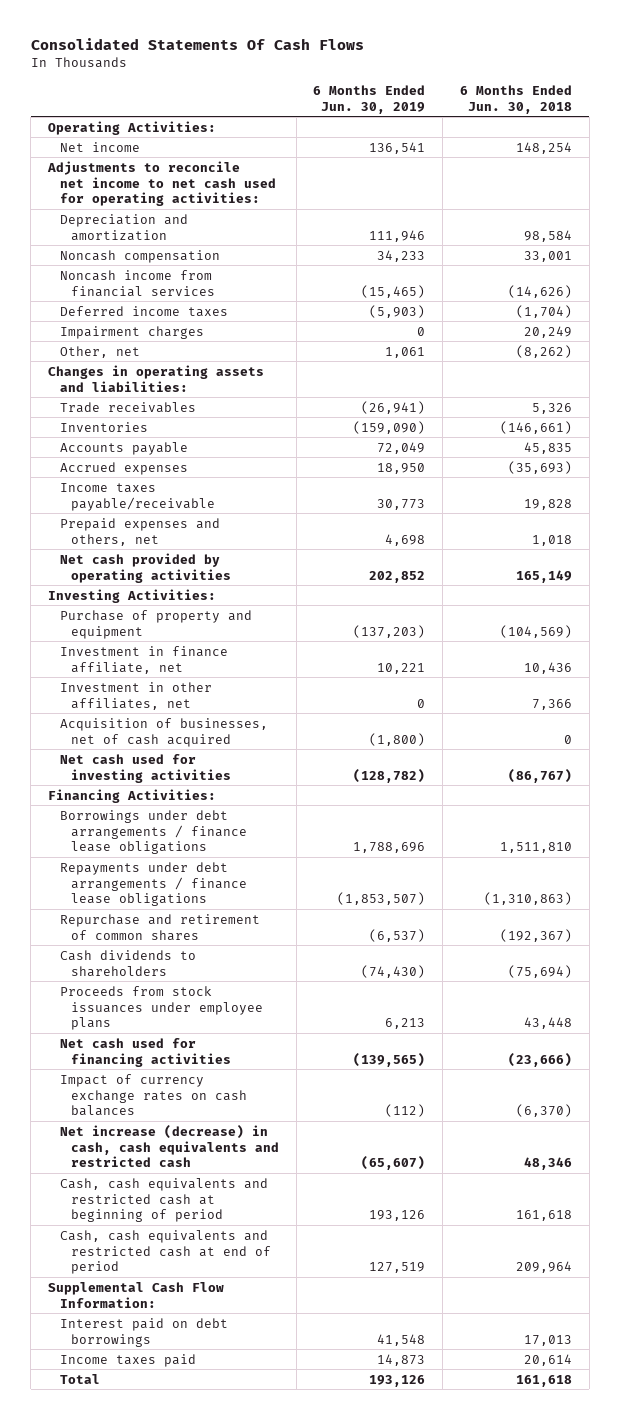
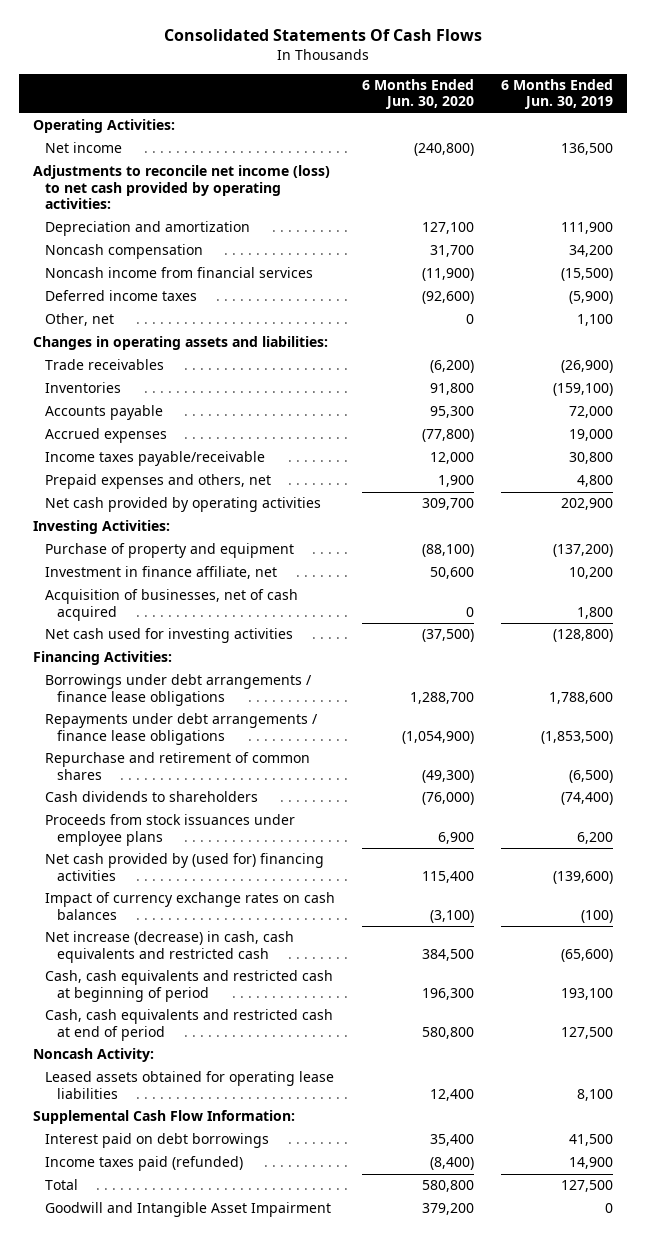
- | 6 Months Ended Jun. 30, 2019 | 6 Months Ended Jun. 30, 2018
+ | 6 Months Ended Jun. 30, 2020 | 6 Months Ended Jun. 30, 2019
- Net income | 136,541 | 148,254
- Adjustments to reconcile net income to net cash used for operating activities:
- Depreciation and amortization | 111,946 | 98,584
- Noncash compensation | 34,233 | 33,001
- Noncash income from financial services | (15,465) | (14,626)
- Deferred income taxes | (5,903) | (1,704)
- Impairment charges | 0 | 20,249
- Other, net | 1,061 | (8,262)
+ Net income | (240,800) | 136,500
+ Adjustments to reconcile net income (loss) to net cash provided by operating activities:
+ Depreciation and amortization | 127,100 | 111,900
+ Noncash compensation | 31,700 | 34,200
+ Noncash income from financial services | (11,900) | (15,500)
+ Deferred income taxes | (92,600) | (5,900)
+ Other, net | 0 | 1,100
- Trade receivables | (26,941) | 5,326
- Inventories | (159,090) | (146,661)
- Accounts payable | 72,049 | 45,835
- Accrued expenses | 18,950 | (35,693)
- Income taxes payable/receivable | 30,773 | 19,828
- Prepaid expenses and others, net | 4,698 | 1,018
- Net cash provided by operating activities | 202,852 | 165,149
+ Trade receivables | (6,200) | (26,900)
+ Inventories | 91,800 | (159,100)
+ Accounts payable | 95,300 | 72,000
+ Accrued expenses | (77,800) | 19,000
+ Income taxes payable/receivable | 12,000 | 30,800
+ Prepaid expenses and others, net | 1,900 | 4,800
+ Net cash provided by operating activities | 309,700 | 202,900
- Purchase of property and equipment | (137,203) | (104,569)
- Investment in finance affiliate, net | 10,221 | 10,436
- Investment in other affiliates, net | 0 | 7,366
- Acquisition of businesses, net of cash acquired | (1,800) | 0
- Net cash used for investing activities | (128,782) | (86,767)
+ Purchase of property and equipment | (88,100) | (137,200)
+ Investment in finance affiliate, net | 50,600 | 10,200
+ Acquisition of businesses, net of cash acquired | 0 | 1,800
+ Net cash used for investing activities | (37,500) | (128,800)
- Borrowings under debt arrangements / finance lease obligations | 1,788,696 | 1,511,810
- Repayments under debt arrangements / finance lease obligations | (1,853,507) | (1,310,863)
- Repurchase and retirement of common shares | (6,537) | (192,367)
- Cash dividends to shareholders | (74,430) | (75,694)
- Proceeds from stock issuances under employee plans | 6,213 | 43,448
- Net cash used for financing activities | (139,565) | (23,666)
- Impact of currency exchange rates on cash balances | (112) | (6,370)
- Net increase (decrease) in cash, cash equivalents and restricted cash | (65,607) | 48,346
- Cash, cash equivalents and restricted cash at beginning of period | 193,126 | 161,618
- Cash, cash equivalents and restricted cash at end of period | 127,519 | 209,964
+ Borrowings under debt arrangements / finance lease obligations | 1,288,700 | 1,788,600
+ Repayments under debt arrangements / finance lease obligations | (1,054,900) | (1,853,500)
+ Repurchase and retirement of common shares | (49,300) | (6,500)
+ Cash dividends to shareholders | (76,000) | (74,400)
+ Proceeds from stock issuances under employee plans | 6,900 | 6,200
+ Net cash provided by (used for) financing activities | 115,400 | (139,600)
+ Impact of currency exchange rates on cash balances | (3,100) | (100)
+ Net increase (decrease) in cash, cash equivalents and restricted cash | 384,500 | (65,600)
+ Cash, cash equivalents and restricted cash at beginning of period | 196,300 | 193,100
+ Cash, cash equivalents and restricted cash at end of period | 580,800 | 127,500
+ Noncash Activity:
+ Leased assets obtained for operating lease liabilities | 12,400 | 8,100
- Interest paid on debt borrowings | 41,548 | 17,013
- Income taxes paid | 14,873 | 20,614
- Total | 193,126 | 161,618
+ Interest paid on debt borrowings | 35,400 | 41,500
+ Income taxes paid (refunded) | (8,400) | 14,900
+ Total | 580,800 | 127,500
+ Goodwill and Intangible Asset Impairment | 379,200 | 0

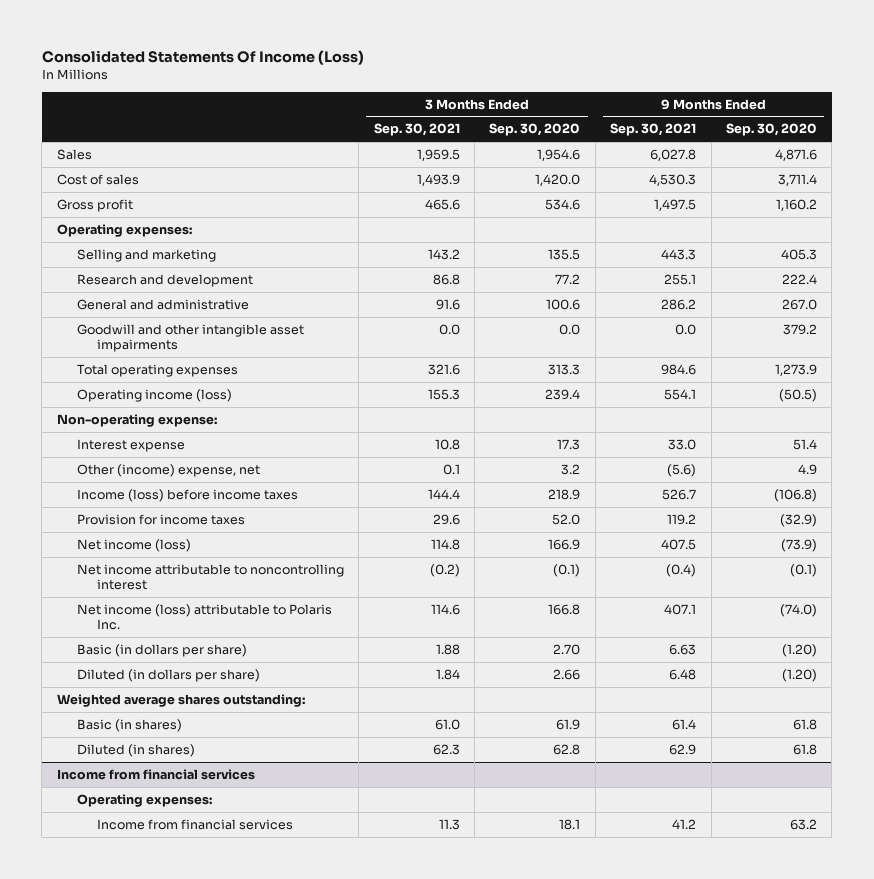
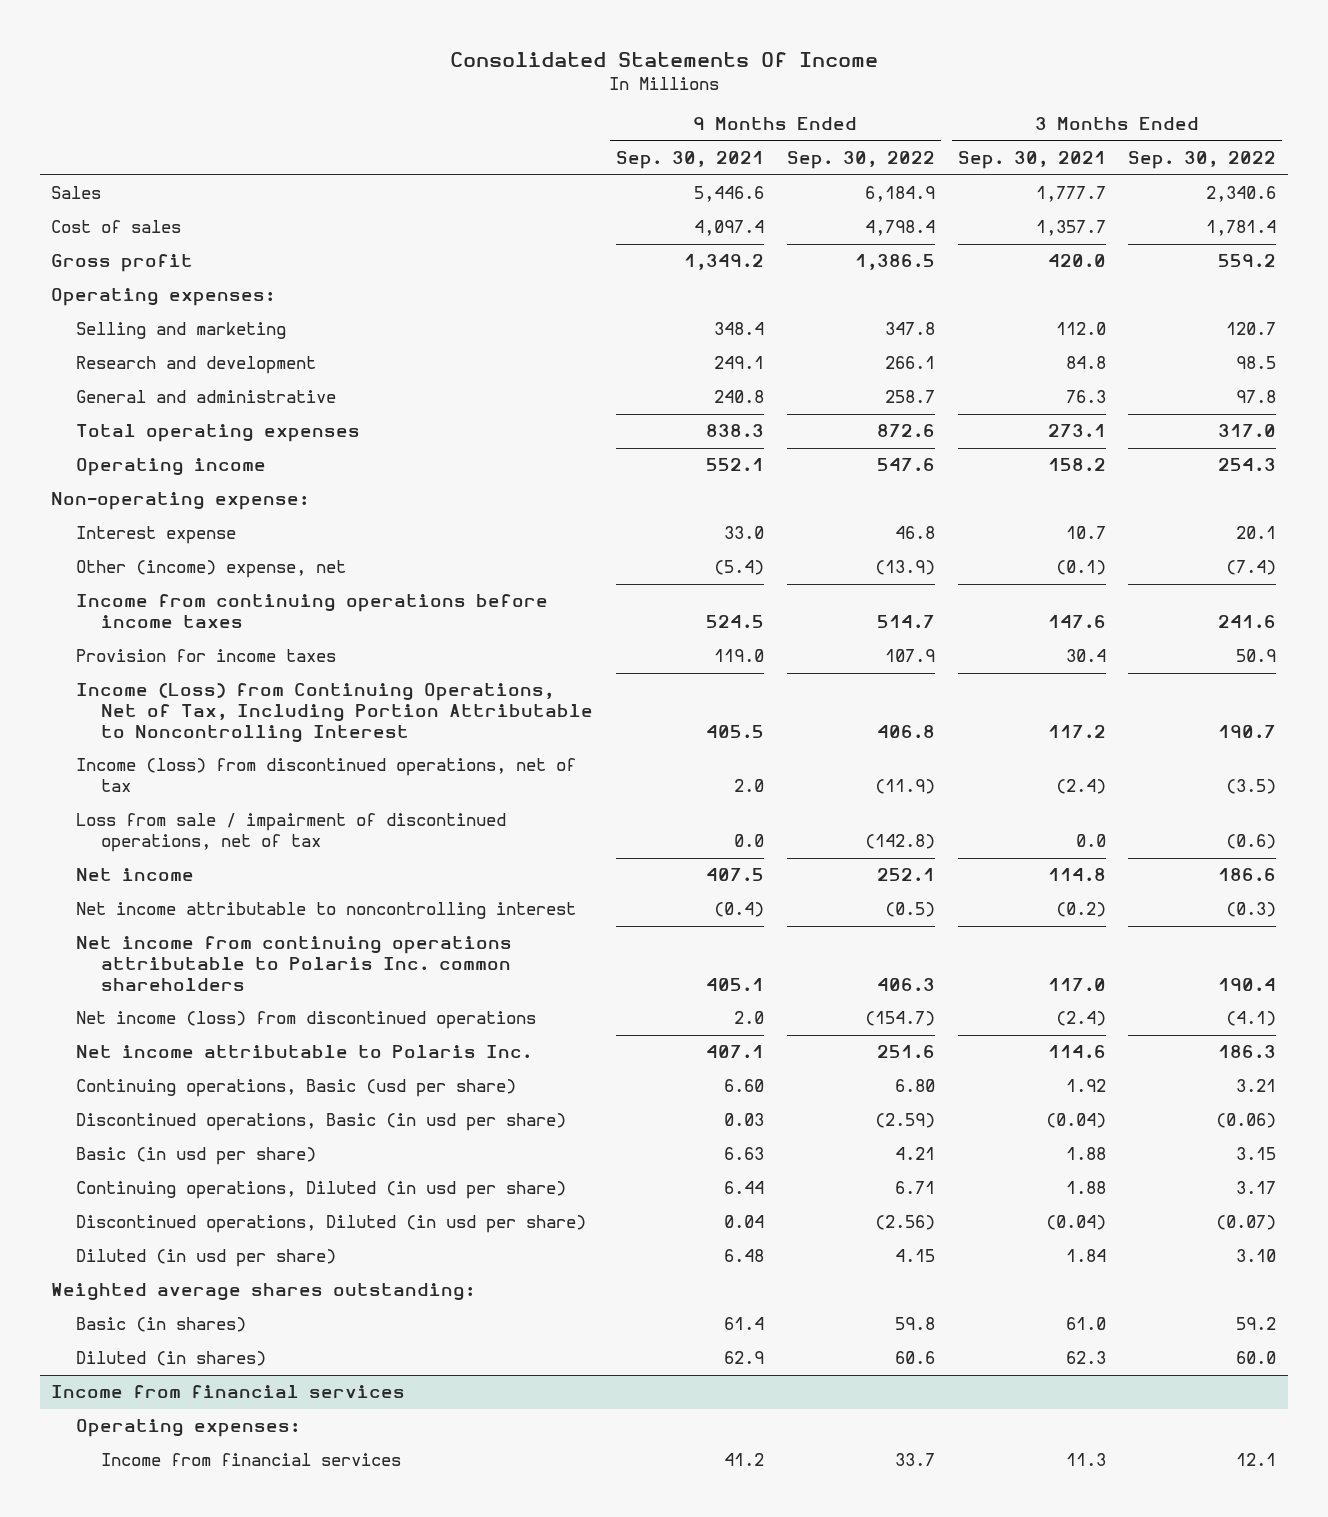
- Consolidated Statements Of Income (Loss)
+ Consolidated Statements Of Income
- | 3 Months Ended Sep. 30, 2021 | 3 Months Ended Sep. 30, 2020 | 9 Months Ended Sep. 30, 2021 | 9 Months Ended Sep. 30, 2020
+ | 9 Months Ended Sep. 30, 2021 | 9 Months Ended Sep. 30, 2022 | 3 Months Ended Sep. 30, 2021 | 3 Months Ended Sep. 30, 2022
- Sales | 1,959.5 | 1,954.6 | 6,027.8 | 4,871.6
- Cost of sales | 1,493.9 | 1,420.0 | 4,530.3 | 3,711.4
- Gross profit | 465.6 | 534.6 | 1,497.5 | 1,160.2
+ Sales | 5,446.6 | 6,184.9 | 1,777.7 | 2,340.6
+ Cost of sales | 4,097.4 | 4,798.4 | 1,357.7 | 1,781.4
+ Gross profit | 1,349.2 | 1,386.5 | 420.0 | 559.2
- Selling and marketing | 143.2 | 135.5 | 443.3 | 405.3
- Research and development | 86.8 | 77.2 | 255.1 | 222.4
- General and administrative | 91.6 | 100.6 | 286.2 | 267.0
- Goodwill and other intangible asset impairments | 0.0 | 0.0 | 0.0 | 379.2
- Total operating expenses | 321.6 | 313.3 | 984.6 | 1,273.9
- Operating income (loss) | 155.3 | 239.4 | 554.1 | (50.5)
+ Selling and marketing | 348.4 | 347.8 | 112.0 | 120.7
+ Research and development | 249.1 | 266.1 | 84.8 | 98.5
+ General and administrative | 240.8 | 258.7 | 76.3 | 97.8
+ Total operating expenses | 838.3 | 872.6 | 273.1 | 317.0
+ Operating income | 552.1 | 547.6 | 158.2 | 254.3
- Interest expense | 10.8 | 17.3 | 33.0 | 51.4
- Other (income) expense, net | 0.1 | 3.2 | (5.6) | 4.9
- Income (loss) before income taxes | 144.4 | 218.9 | 526.7 | (106.8)
- Provision for income taxes | 29.6 | 52.0 | 119.2 | (32.9)
- Net income (loss) | 114.8 | 166.9 | 407.5 | (73.9)
+ Interest expense | 33.0 | 46.8 | 10.7 | 20.1
+ Other (income) expense, net | (5.4) | (13.9) | (0.1) | (7.4)
+ Income from continuing operations before income taxes | 524.5 | 514.7 | 147.6 | 241.6
+ Provision for income taxes | 119.0 | 107.9 | 30.4 | 50.9
+ Income (Loss) from Continuing Operations, Net of Tax, Including Portion Attributable to Noncontrolling Interest | 405.5 | 406.8 | 117.2 | 190.7
+ Income (loss) from discontinued operations, net of tax | 2.0 | (11.9) | (2.4) | (3.5)
+ Loss from sale / impairment of discontinued operations, net of tax | 0.0 | (142.8) | 0.0 | (0.6)
+ Net income | 407.5 | 252.1 | 114.8 | 186.6
- Net income (loss) attributable to Polaris Inc. | 114.6 | 166.8 | 407.1 | (74.0)
- Basic (in dollars per share) | 1.88 | 2.70 | 6.63 | (1.20)
- Diluted (in dollars per share) | 1.84 | 2.66 | 6.48 | (1.20)
+ Net income from continuing operations attributable to Polaris Inc. common shareholders | 405.1 | 406.3 | 117.0 | 190.4
+ Net income (loss) from discontinued operations | 2.0 | (154.7) | (2.4) | (4.1)
+ Net income attributable to Polaris Inc. | 407.1 | 251.6 | 114.6 | 186.3
+ Continuing operations, Basic (usd per share) | 6.60 | 6.80 | 1.92 | 3.21
+ Discontinued operations, Basic (in usd per share) | 0.03 | (2.59) | (0.04) | (0.06)
+ Basic (in usd per share) | 6.63 | 4.21 | 1.88 | 3.15
+ Continuing operations, Diluted (in usd per share) | 6.44 | 6.71 | 1.88 | 3.17
+ Discontinued operations, Diluted (in usd per share) | 0.04 | (2.56) | (0.04) | (0.07)
+ Diluted (in usd per share) | 6.48 | 4.15 | 1.84 | 3.10

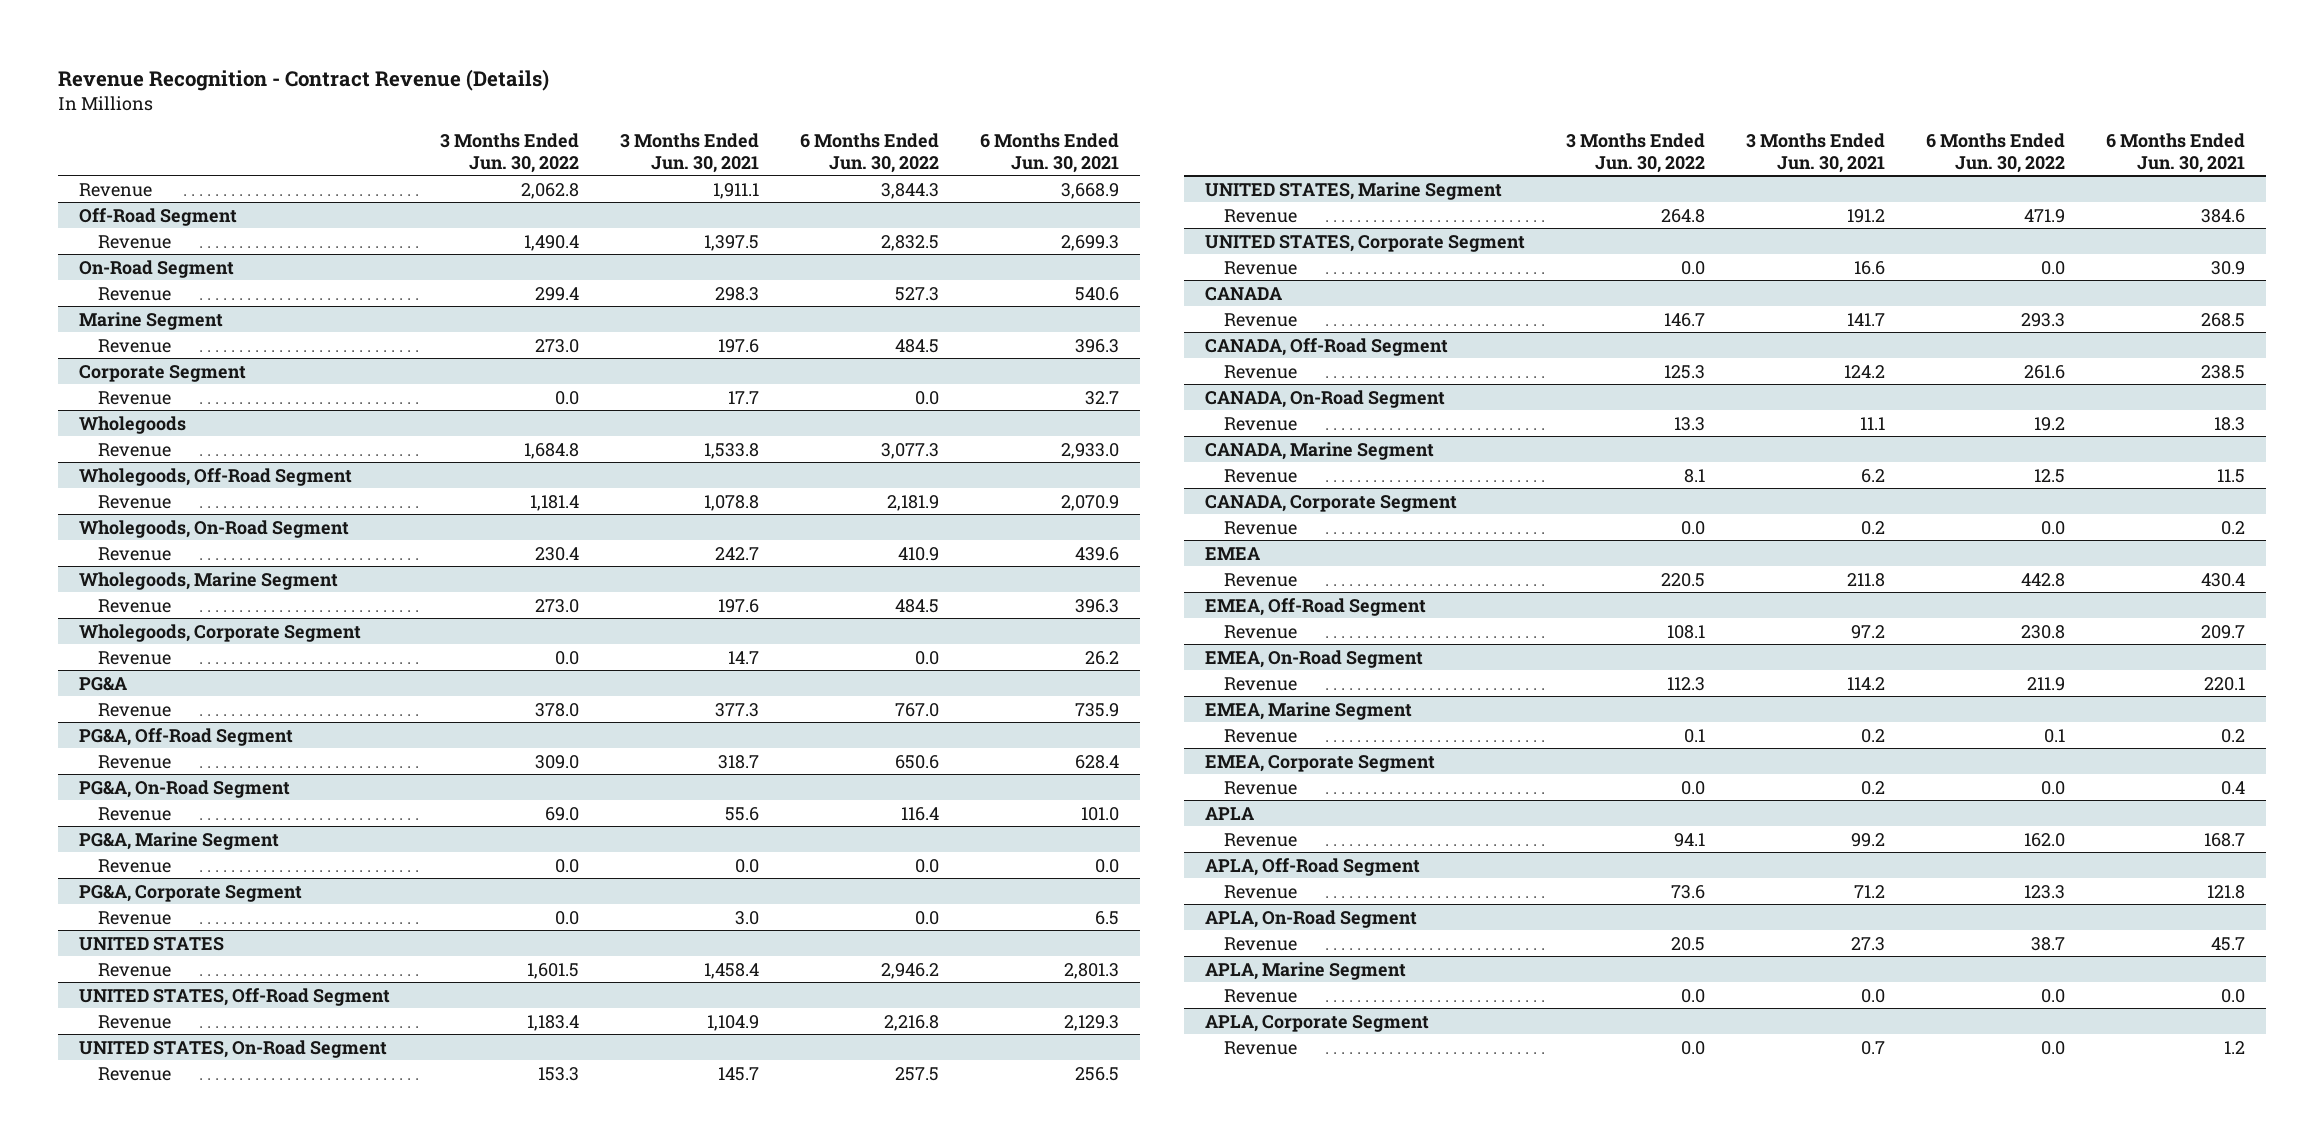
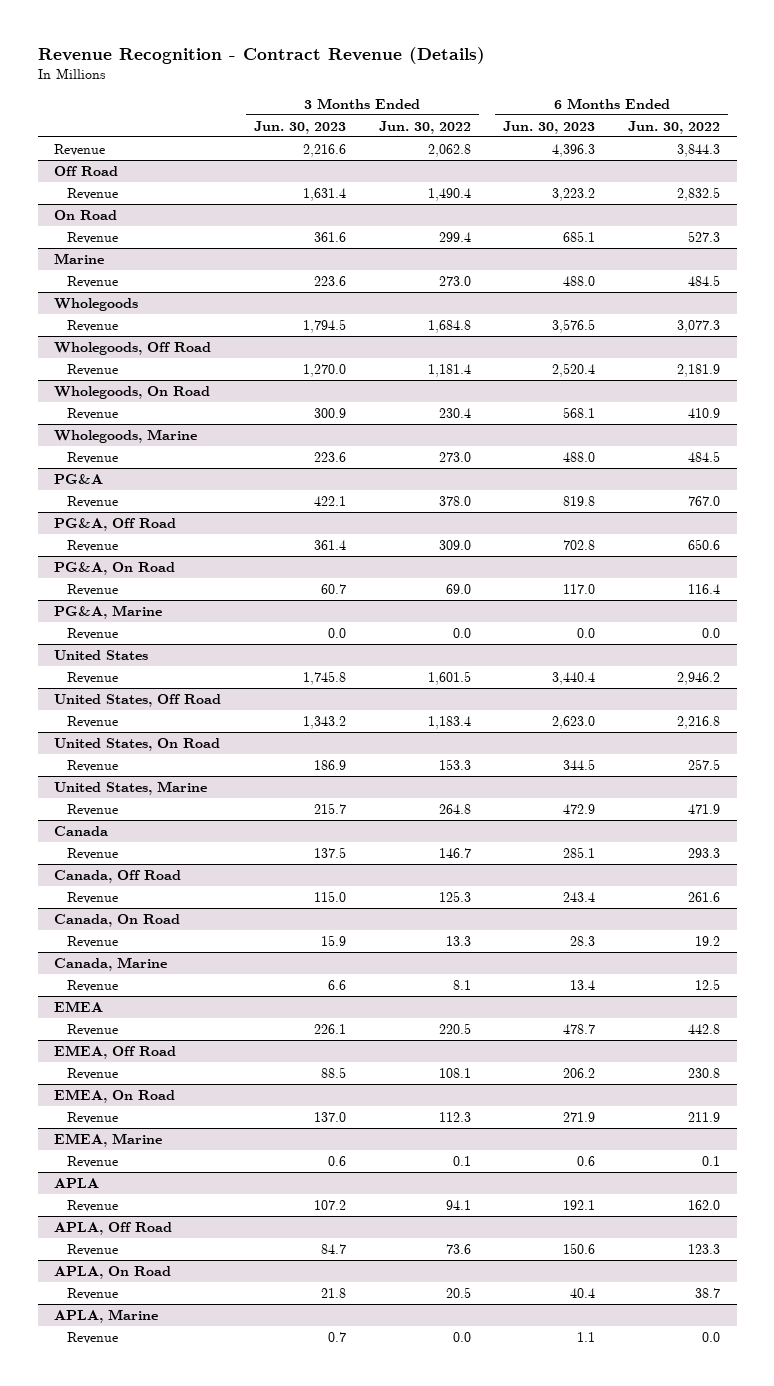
- | 3 Months Ended Jun. 30, 2022 | 3 Months Ended Jun. 30, 2021 | 6 Months Ended Jun. 30, 2022 | 6 Months Ended Jun. 30, 2021
+ | 3 Months Ended Jun. 30, 2023 | 3 Months Ended Jun. 30, 2022 | 6 Months Ended Jun. 30, 2023 | 6 Months Ended Jun. 30, 2022
- Off-Road Segment
+ Off Road
- On-Road Segment
+ On Road
- Marine Segment
+ Marine
- Corporate Segment
- Revenue | 0.0 | 17.7 | 0.0 | 32.7
- Wholegoods, Off-Road Segment
+ Wholegoods, Off Road
- Wholegoods, On-Road Segment
+ Wholegoods, On Road
- Wholegoods, Marine Segment
+ Wholegoods, Marine
- Wholegoods, Corporate Segment
- Revenue | 0.0 | 14.7 | 0.0 | 26.2
- PG&A, Off-Road Segment
+ PG&A, Off Road
- PG&A, On-Road Segment
+ PG&A, On Road
- PG&A, Marine Segment
- Revenue | 0.0 | 0.0 | 0.0 | 0.0
- PG&A, Corporate Segment
+ PG&A, Marine
- UNITED STATES
+ United States
- UNITED STATES, Off-Road Segment
+ United States, Off Road
- UNITED STATES, On-Road Segment
+ United States, On Road
- UNITED STATES, Marine Segment
+ United States, Marine
- UNITED STATES, Corporate Segment
- Revenue | 0.0 | 16.6 | 0.0 | 30.9
- CANADA
+ Canada
- CANADA, Off-Road Segment
+ Canada, Off Road
- CANADA, On-Road Segment
+ Canada, On Road
- CANADA, Marine Segment
+ Canada, Marine
- CANADA, Corporate Segment
- Revenue | 0.0 | 0.2 | 0.0 | 0.2
- EMEA, Off-Road Segment
+ EMEA, Off Road
- EMEA, On-Road Segment
+ EMEA, On Road
- EMEA, Marine Segment
+ EMEA, Marine
- EMEA, Corporate Segment
- Revenue | 0.0 | 0.2 | 0.0 | 0.4
- APLA, Off-Road Segment
+ APLA, Off Road
- APLA, On-Road Segment
+ APLA, On Road
- APLA, Marine Segment
- Revenue | 0.0 | 0.0 | 0.0 | 0.0
- APLA, Corporate Segment
+ APLA, Marine

